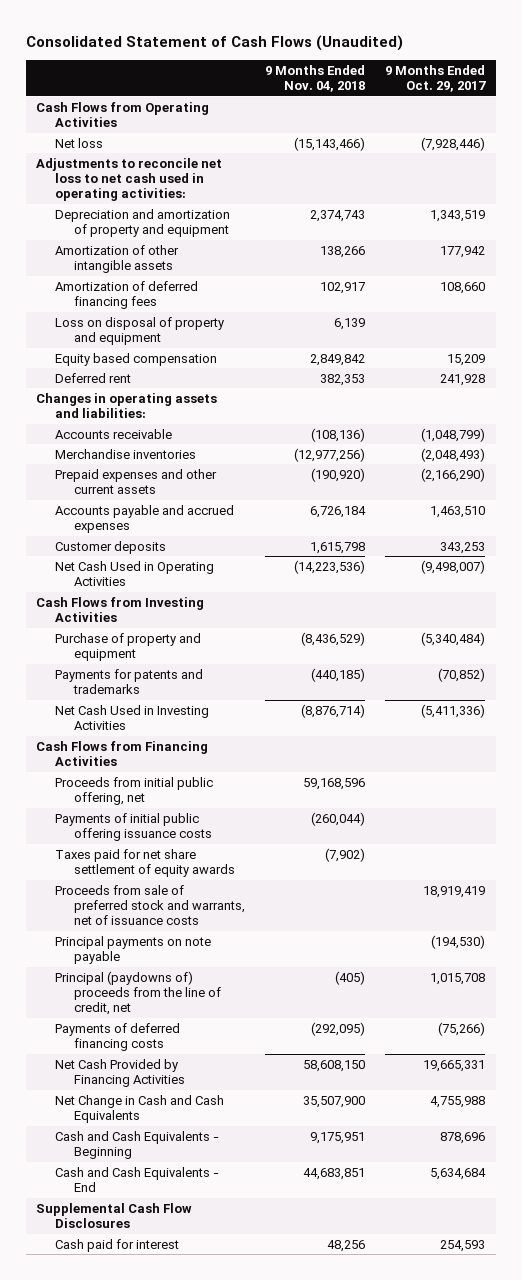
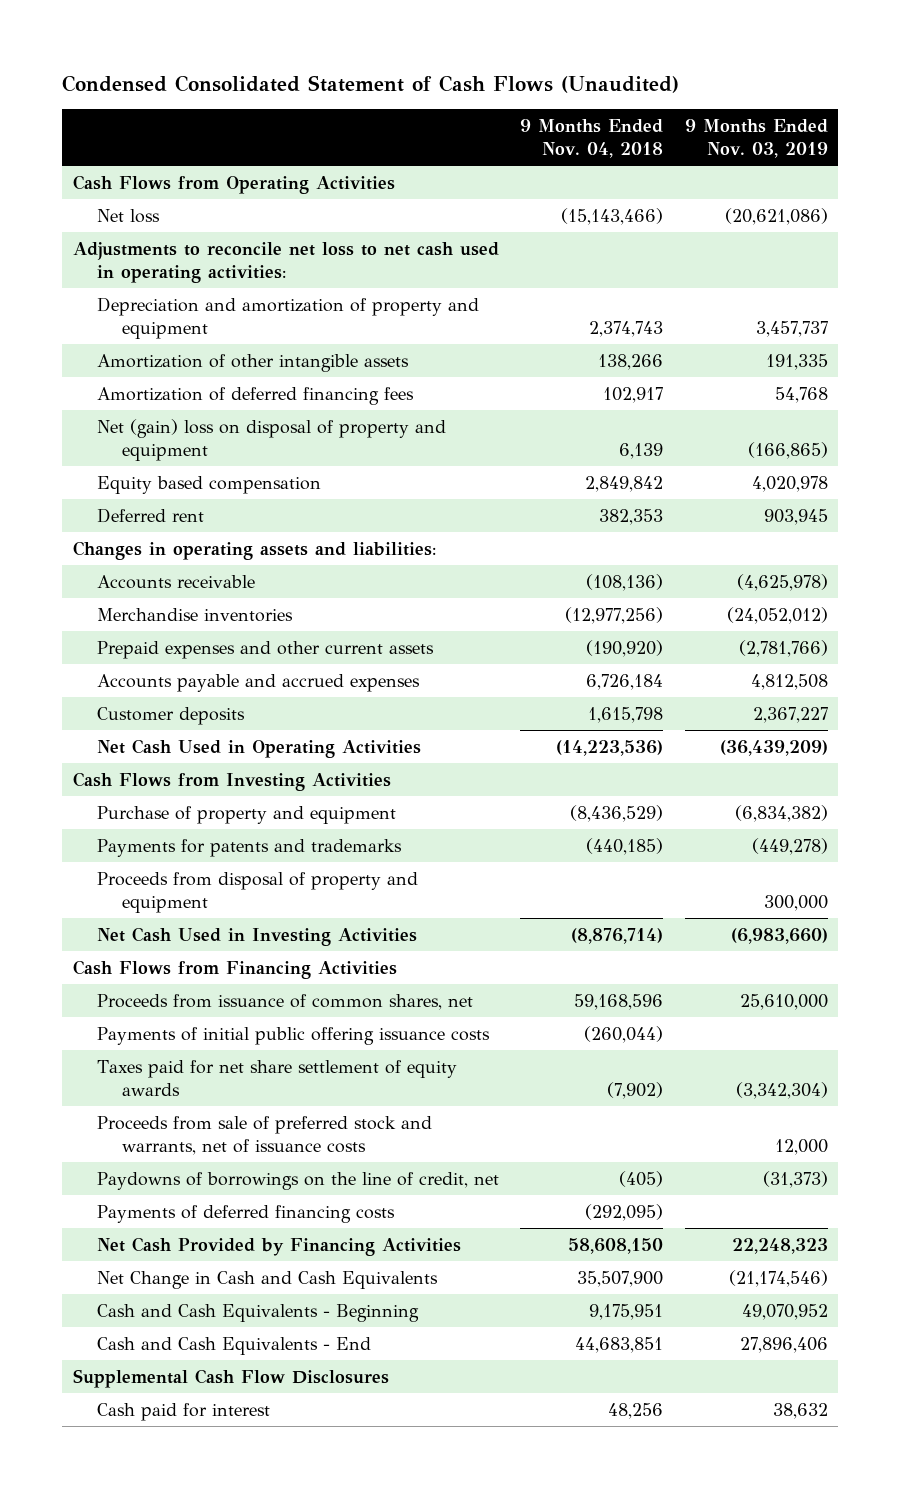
- Consolidated Statement of Cash Flows (Unaudited)
+ Condensed Consolidated Statement of Cash Flows (Unaudited)
- | 9 Months Ended Nov. 04, 2018 | 9 Months Ended Oct. 29, 2017
+ | 9 Months Ended Nov. 04, 2018 | 9 Months Ended Nov. 03, 2019
- Loss on disposal of property and equipment | 6,139 |
+ Net (gain) loss on disposal of property and equipment | 6,139 | (166,865)
+ Proceeds from disposal of property and equipment | | 300,000
- Proceeds from initial public offering, net | 59,168,596 |
+ Proceeds from issuance of common shares, net | 59,168,596 | 25,610,000
- Principal payments on note payable | | (194,530)
- Principal (paydowns of) proceeds from the line of credit, net | (405) | 1,015,708
+ Paydowns of borrowings on the line of credit, net | (405) | (31,373)

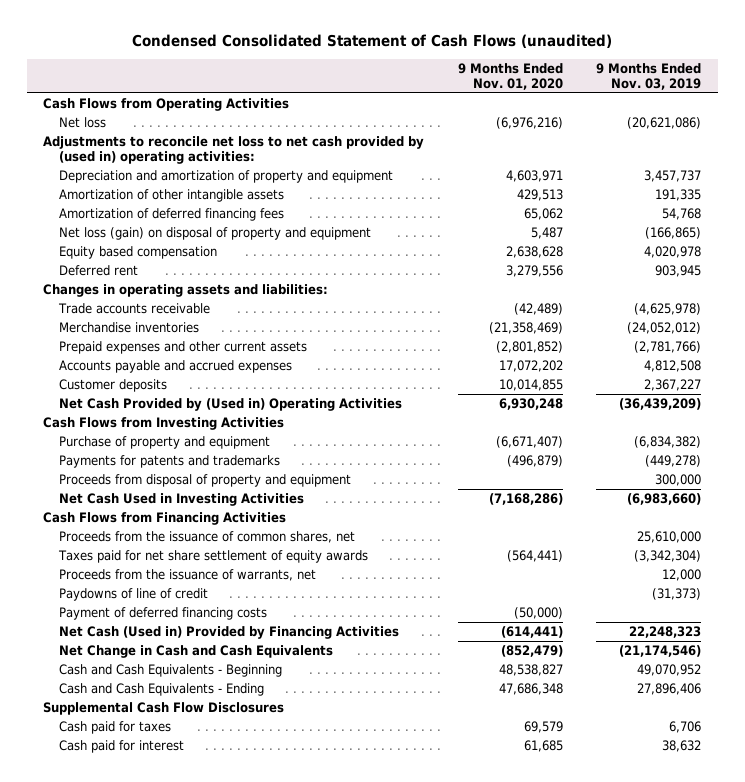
- Condensed Consolidated Statement of Cash Flows (Unaudited)
+ Condensed Consolidated Statement of Cash Flows (unaudited)
- | 9 Months Ended Nov. 04, 2018 | 9 Months Ended Nov. 03, 2019
+ | 9 Months Ended Nov. 01, 2020 | 9 Months Ended Nov. 03, 2019
- Adjustments to reconcile net loss to net cash used in operating activities:
+ Adjustments to reconcile net loss to net cash provided by (used in) operating activities:
- Net (gain) loss on disposal of property and equipment | 6,139 | (166,865)
+ Net loss (gain) on disposal of property and equipment | 5,487 | (166,865)
- Accounts receivable | (108,136) | (4,625,978)
+ Trade accounts receivable | (42,489) | (4,625,978)
- Net Cash Used in Operating Activities | (14,223,536) | (36,439,209)
+ Net Cash Provided by (Used in) Operating Activities | 6,930,248 | (36,439,209)
- Proceeds from issuance of common shares, net | 59,168,596 | 25,610,000
- Payments of initial public offering issuance costs | (260,044) |
+ Proceeds from the issuance of common shares, net | | 25,610,000
- Proceeds from sale of preferred stock and warrants, net of issuance costs | | 12,000
- Paydowns of borrowings on the line of credit, net | (405) | (31,373)
- Payments of deferred financing costs | (292,095) |
- Net Cash Provided by Financing Activities | 58,608,150 | 22,248,323
+ Proceeds from the issuance of warrants, net | | 12,000
+ Paydowns of line of credit | | (31,373)
+ Payment of deferred financing costs | (50,000) |
+ Net Cash (Used in) Provided by Financing Activities | (614,441) | 22,248,323
- Cash and Cash Equivalents - End | 44,683,851 | 27,896,406
+ Cash and Cash Equivalents - Ending | 47,686,348 | 27,896,406
+ Cash paid for taxes | 69,579 | 6,706

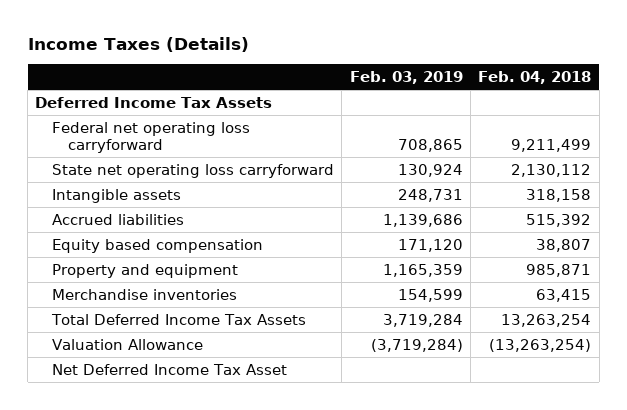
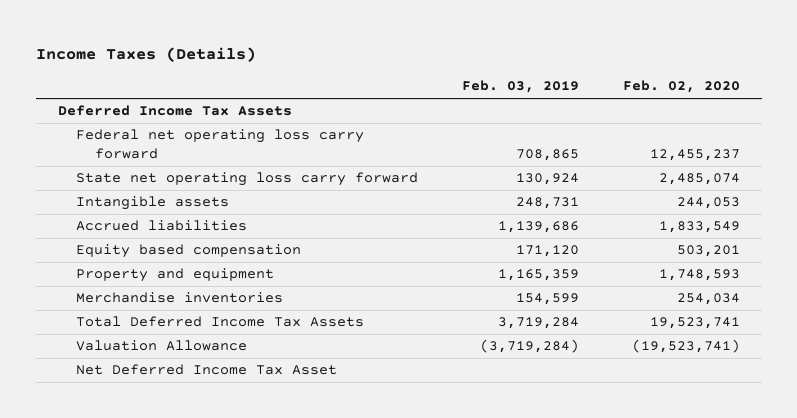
- | Feb. 03, 2019 | Feb. 04, 2018
+ | Feb. 03, 2019 | Feb. 02, 2020
- Federal net operating loss carryforward | 708,865 | 9,211,499
- State net operating loss carryforward | 130,924 | 2,130,112
+ Federal net operating loss carry forward | 708,865 | 12,455,237
+ State net operating loss carry forward | 130,924 | 2,485,074

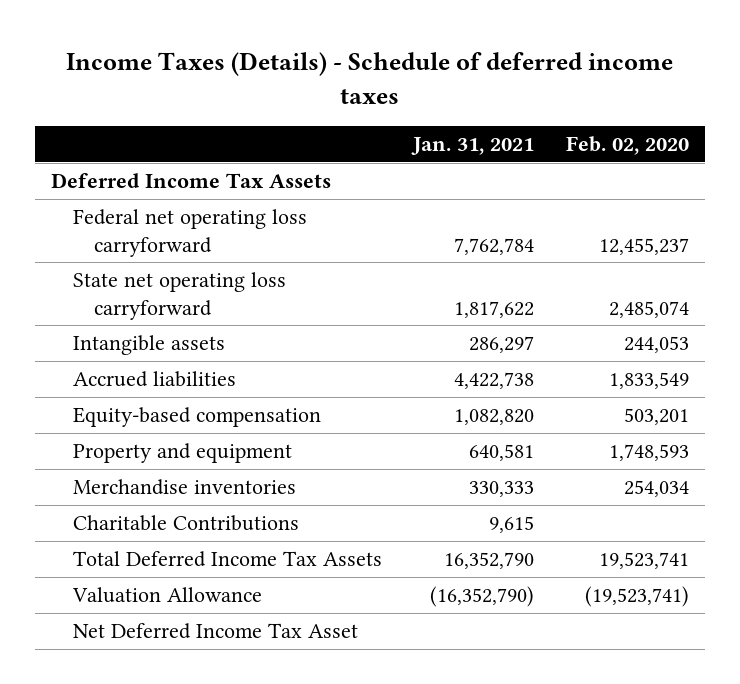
- Income Taxes (Details)
+ Income Taxes (Details) - Schedule of deferred income taxes
- | Feb. 03, 2019 | Feb. 02, 2020
+ | Jan. 31, 2021 | Feb. 02, 2020
- Federal net operating loss carry forward | 708,865 | 12,455,237
- State net operating loss carry forward | 130,924 | 2,485,074
+ Federal net operating loss carryforward | 7,762,784 | 12,455,237
+ State net operating loss carryforward | 1,817,622 | 2,485,074
- Equity based compensation | 171,120 | 503,201
+ Equity-based compensation | 1,082,820 | 503,201
+ Charitable Contributions | 9,615 |

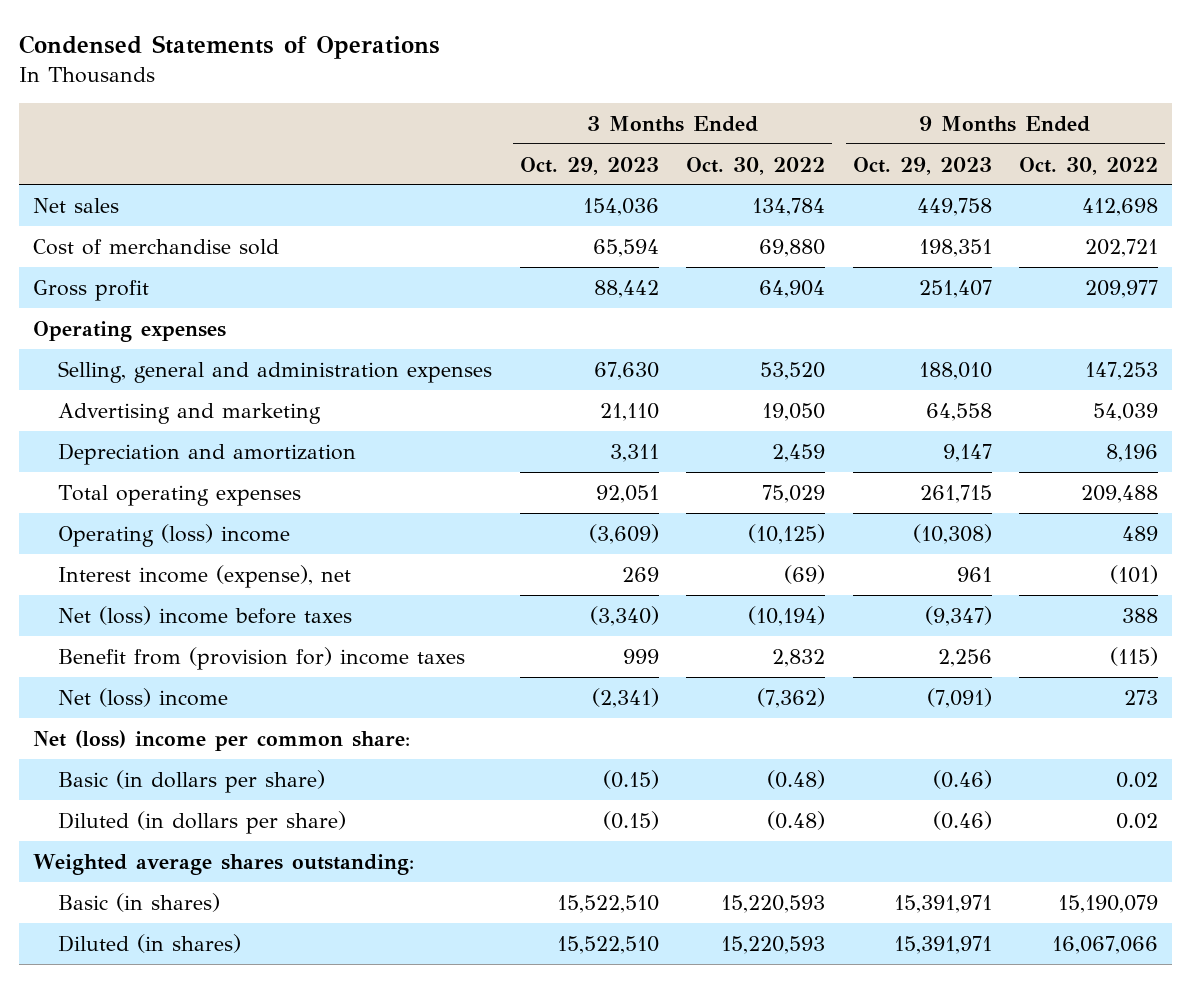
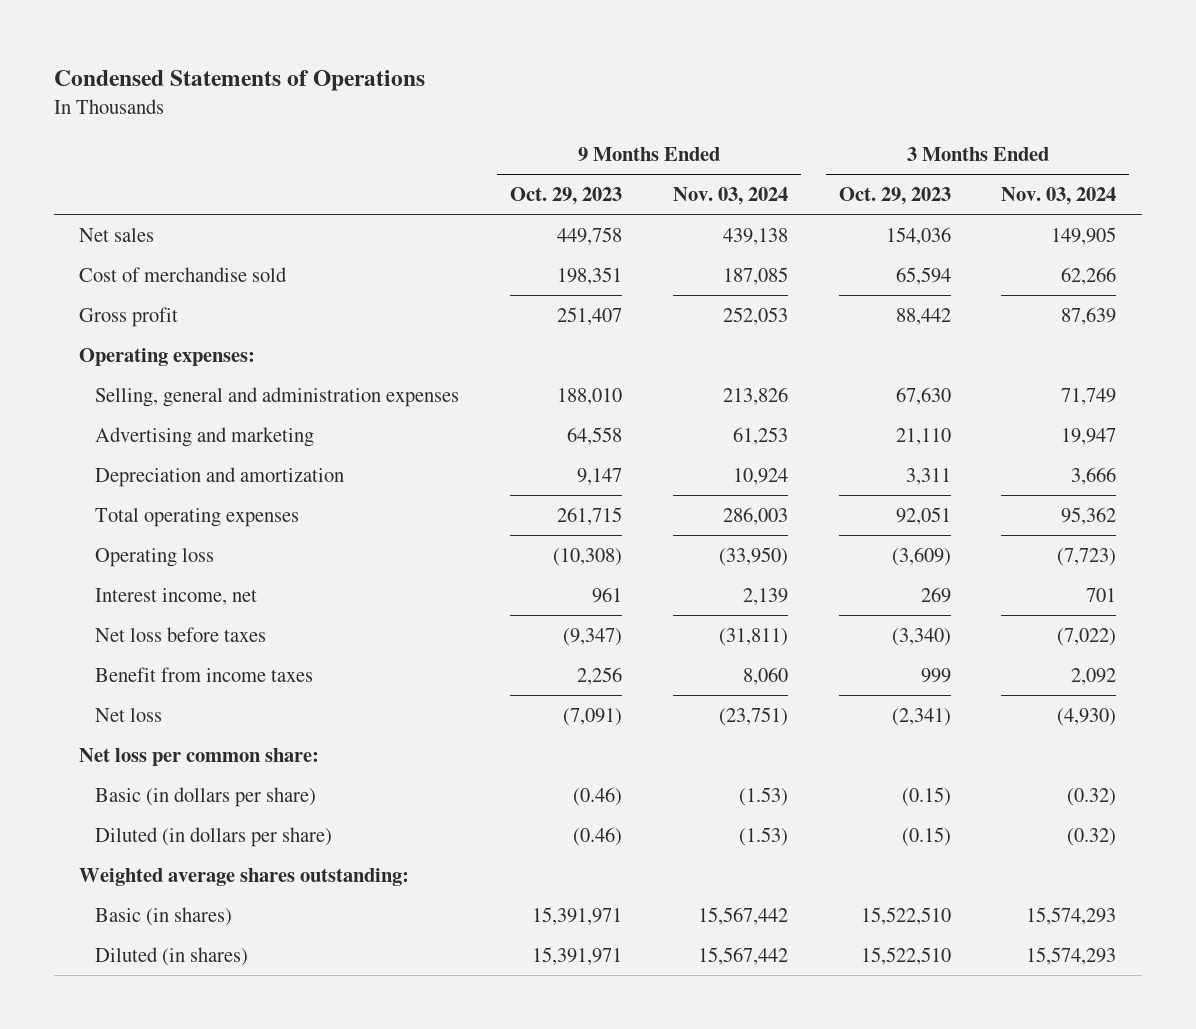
- | 3 Months Ended Oct. 29, 2023 | 3 Months Ended Oct. 30, 2022 | 9 Months Ended Oct. 29, 2023 | 9 Months Ended Oct. 30, 2022
+ | 9 Months Ended Oct. 29, 2023 | 9 Months Ended Nov. 03, 2024 | 3 Months Ended Oct. 29, 2023 | 3 Months Ended Nov. 03, 2024
- Operating expenses
+ Operating expenses:
- Operating (loss) income | (3,609) | (10,125) | (10,308) | 489
- Interest income (expense), net | 269 | (69) | 961 | (101)
- Net (loss) income before taxes | (3,340) | (10,194) | (9,347) | 388
- Benefit from (provision for) income taxes | 999 | 2,832 | 2,256 | (115)
- Net (loss) income | (2,341) | (7,362) | (7,091) | 273
- Net (loss) income per common share:
+ Operating loss | (10,308) | (33,950) | (3,609) | (7,723)
+ Interest income, net | 961 | 2,139 | 269 | 701
+ Net loss before taxes | (9,347) | (31,811) | (3,340) | (7,022)
+ Benefit from income taxes | 2,256 | 8,060 | 999 | 2,092
+ Net loss | (7,091) | (23,751) | (2,341) | (4,930)
+ Net loss per common share:

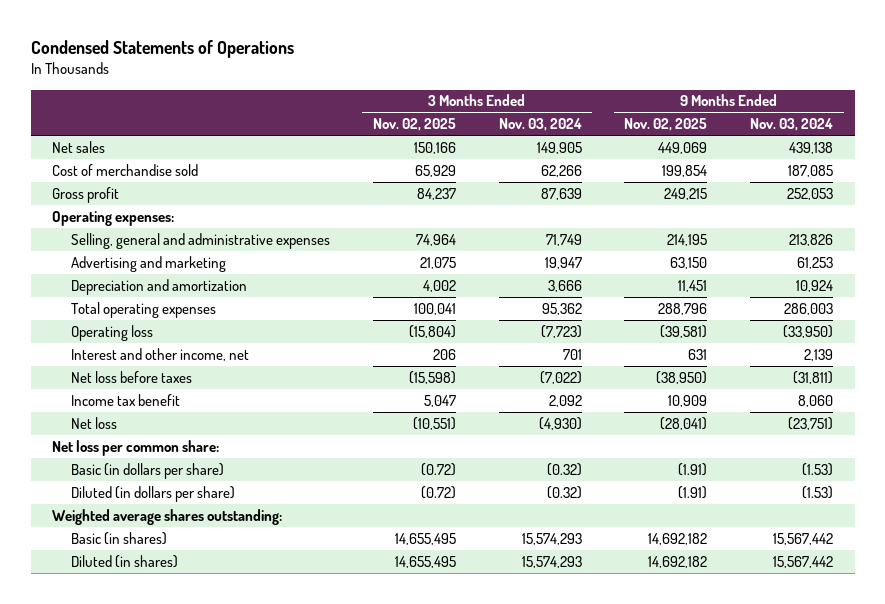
- | 9 Months Ended Oct. 29, 2023 | 9 Months Ended Nov. 03, 2024 | 3 Months Ended Oct. 29, 2023 | 3 Months Ended Nov. 03, 2024
+ | 3 Months Ended Nov. 02, 2025 | 3 Months Ended Nov. 03, 2024 | 9 Months Ended Nov. 02, 2025 | 9 Months Ended Nov. 03, 2024
- Selling, general and administration expenses | 188,010 | 213,826 | 67,630 | 71,749
+ Selling, general and administrative expenses | 74,964 | 71,749 | 214,195 | 213,826
- Interest income, net | 961 | 2,139 | 269 | 701
+ Interest and other income, net | 206 | 701 | 631 | 2,139
- Benefit from income taxes | 2,256 | 8,060 | 999 | 2,092
+ Income tax benefit | 5,047 | 2,092 | 10,909 | 8,060

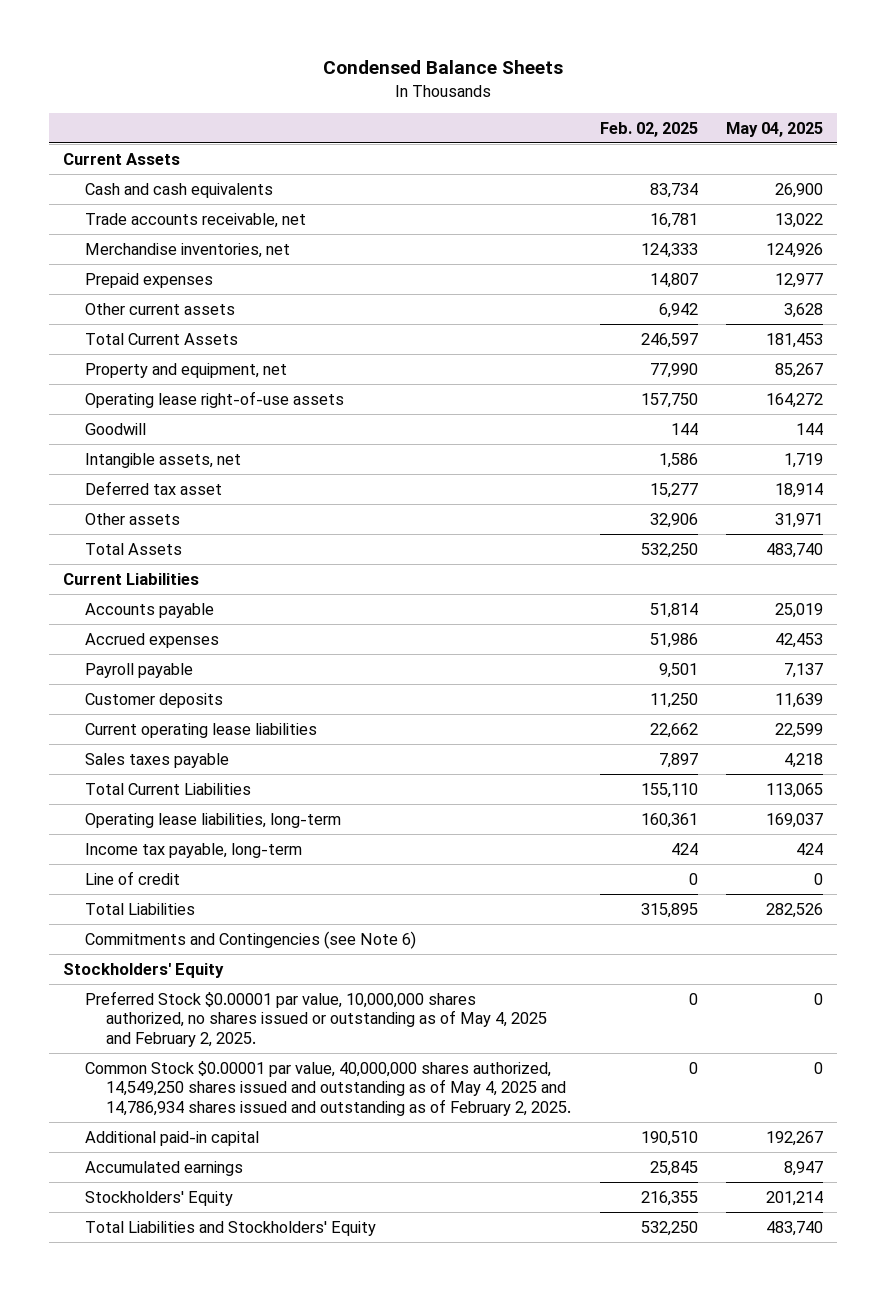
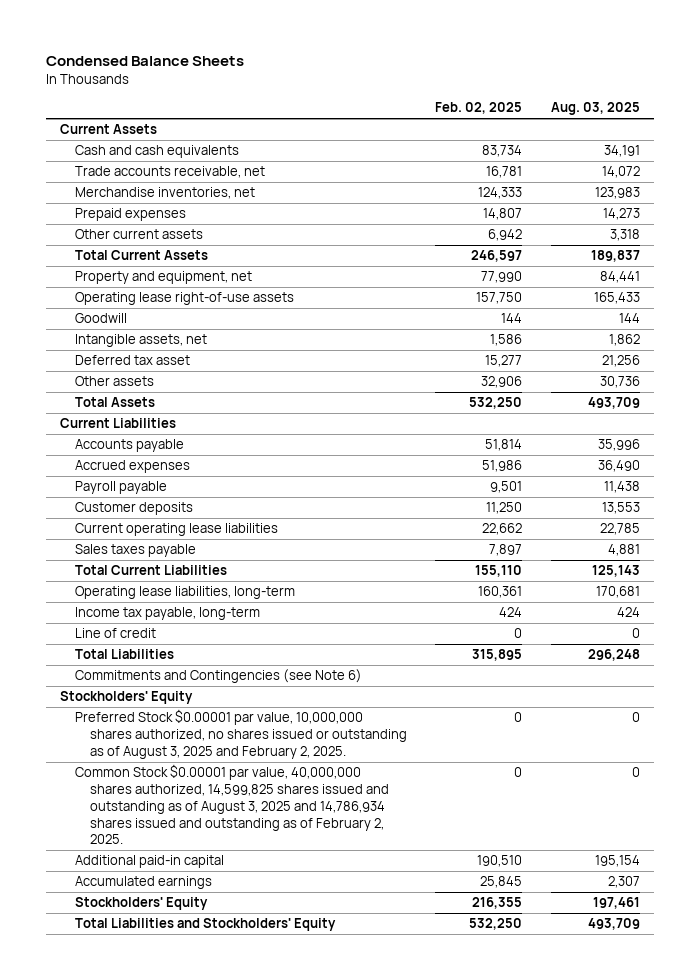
- | Feb. 02, 2025 | May 04, 2025
+ | Feb. 02, 2025 | Aug. 03, 2025
- Preferred Stock $0.00001 par value, 10,000,000 shares authorized, no shares issued or outstanding as of May 4, 2025 and February 2, 2025. | 0 | 0
- Common Stock $0.00001 par value, 40,000,000 shares authorized, 14,549,250 shares issued and outstanding as of May 4, 2025 and 14,786,934 shares issued and outstanding as of February 2, 2025. | 0 | 0
+ Preferred Stock $0.00001 par value, 10,000,000 shares authorized, no shares issued or outstanding as of August 3, 2025 and February 2, 2025. | 0 | 0
+ Common Stock $0.00001 par value, 40,000,000 shares authorized, 14,599,825 shares issued and outstanding as of August 3, 2025 and 14,786,934 shares issued and outstanding as of February 2, 2025. | 0 | 0

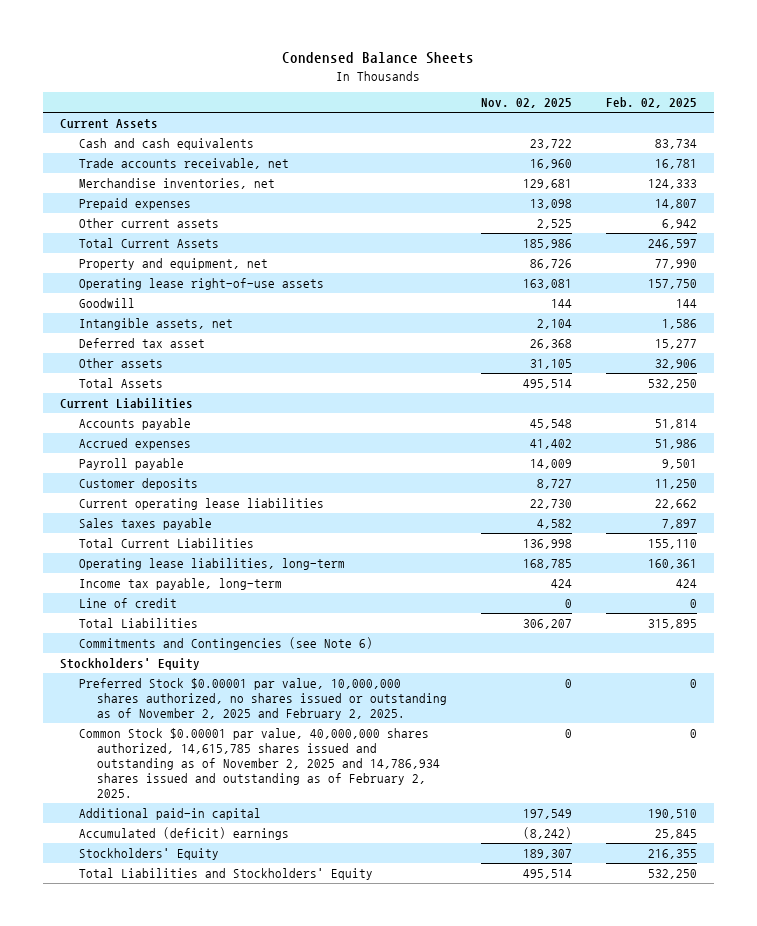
- | Feb. 02, 2025 | Aug. 03, 2025
+ | Nov. 02, 2025 | Feb. 02, 2025
- Preferred Stock $0.00001 par value, 10,000,000 shares authorized, no shares issued or outstanding as of August 3, 2025 and February 2, 2025. | 0 | 0
- Common Stock $0.00001 par value, 40,000,000 shares authorized, 14,599,825 shares issued and outstanding as of August 3, 2025 and 14,786,934 shares issued and outstanding as of February 2, 2025. | 0 | 0
+ Preferred Stock $0.00001 par value, 10,000,000 shares authorized, no shares issued or outstanding as of November 2, 2025 and February 2, 2025. | 0 | 0
+ Common Stock $0.00001 par value, 40,000,000 shares authorized, 14,615,785 shares issued and outstanding as of November 2, 2025 and 14,786,934 shares issued and outstanding as of February 2, 2025. | 0 | 0
- Accumulated earnings | 25,845 | 2,307
+ Accumulated (deficit) earnings | (8,242) | 25,845

